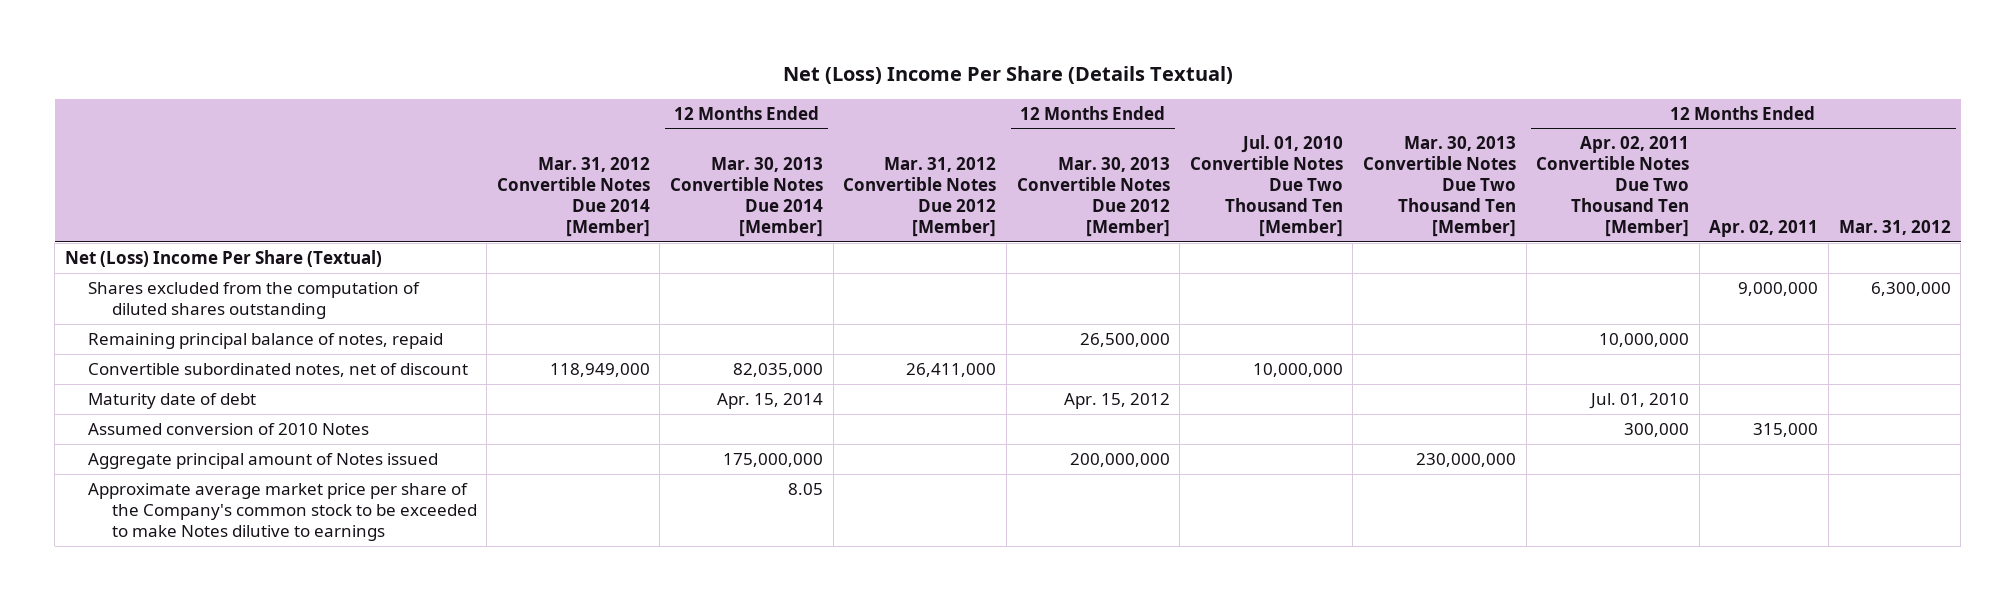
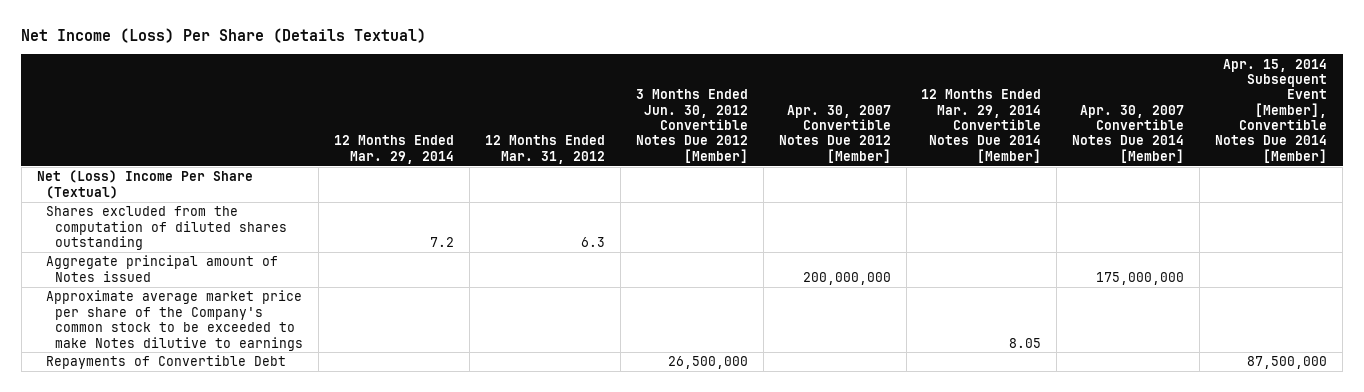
- Net (Loss) Income Per Share (Details Textual)
+ Net Income (Loss) Per Share (Details Textual)
- | Mar. 31, 2012 Convertible Notes Due 2014 [Member] | 12 Months Ended Mar. 30, 2013 Convertible Notes Due 2014 [Member] | Mar. 31, 2012 Convertible Notes Due 2012 [Member] | 12 Months Ended Mar. 30, 2013 Convertible Notes Due 2012 [Member] | Jul. 01, 2010 Convertible Notes Due Two Thousand Ten [Member] | Mar. 30, 2013 Convertible Notes Due Two Thousand Ten [Member] | 12 Months Ended Apr. 02, 2011 Convertible Notes Due Two Thousand Ten [Member] | 12 Months Ended Apr. 02, 2011 | 12 Months Ended Mar. 31, 2012
+ | 12 Months Ended Mar. 29, 2014 | 12 Months Ended Mar. 31, 2012 | 3 Months Ended Jun. 30, 2012 Convertible Notes Due 2012 [Member] | Apr. 30, 2007 Convertible Notes Due 2012 [Member] | 12 Months Ended Mar. 29, 2014 Convertible Notes Due 2014 [Member] | Apr. 30, 2007 Convertible Notes Due 2014 [Member] | Apr. 15, 2014 Subsequent Event [Member], Convertible Notes Due 2014 [Member]
- Shares excluded from the computation of diluted shares outstanding | | | | | | | | 9,000,000 | 6,300,000
- Remaining principal balance of notes, repaid | | | | 26,500,000 | | | 10,000,000 | |
- Convertible subordinated notes, net of discount | 118,949,000 | 82,035,000 | 26,411,000 | | 10,000,000 | | | |
- Maturity date of debt | | Apr. 15, 2014 | | Apr. 15, 2012 | | | Jul. 01, 2010 | |
- Assumed conversion of 2010 Notes | | | | | | | 300,000 | 315,000 |
+ Shares excluded from the computation of diluted shares outstanding | 7.2 | 6.3 | | | | |
+ Repayments of Convertible Debt | | | 26,500,000 | | | | 87,500,000

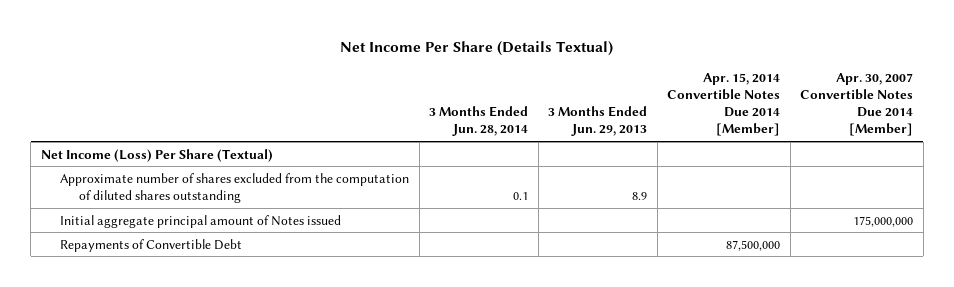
- Net Income (Loss) Per Share (Details Textual)
+ Net Income Per Share (Details Textual)
- | 12 Months Ended Mar. 29, 2014 | 12 Months Ended Mar. 31, 2012 | 3 Months Ended Jun. 30, 2012 Convertible Notes Due 2012 [Member] | Apr. 30, 2007 Convertible Notes Due 2012 [Member] | 12 Months Ended Mar. 29, 2014 Convertible Notes Due 2014 [Member] | Apr. 30, 2007 Convertible Notes Due 2014 [Member] | Apr. 15, 2014 Subsequent Event [Member], Convertible Notes Due 2014 [Member]
+ | 3 Months Ended Jun. 28, 2014 | 3 Months Ended Jun. 29, 2013 | Apr. 15, 2014 Convertible Notes Due 2014 [Member] | Apr. 30, 2007 Convertible Notes Due 2014 [Member]
- Net (Loss) Income Per Share (Textual)
- Shares excluded from the computation of diluted shares outstanding | 7.2 | 6.3 | | | | |
- Aggregate principal amount of Notes issued | | | | 200,000,000 | | 175,000,000 |
- Approximate average market price per share of the Company's common stock to be exceeded to make Notes dilutive to earnings | | | | | 8.05 | |
+ Net Income (Loss) Per Share (Textual)
+ Approximate number of shares excluded from the computation of diluted shares outstanding | 0.1 | 8.9 | |
+ Initial aggregate principal amount of Notes issued | | | | 175,000,000

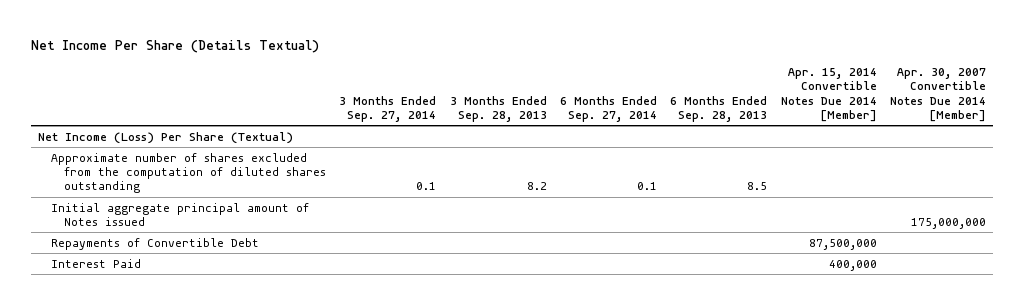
- | 3 Months Ended Jun. 28, 2014 | 3 Months Ended Jun. 29, 2013 | Apr. 15, 2014 Convertible Notes Due 2014 [Member] | Apr. 30, 2007 Convertible Notes Due 2014 [Member]
+ | 3 Months Ended Sep. 27, 2014 | 3 Months Ended Sep. 28, 2013 | 6 Months Ended Sep. 27, 2014 | 6 Months Ended Sep. 28, 2013 | Apr. 15, 2014 Convertible Notes Due 2014 [Member] | Apr. 30, 2007 Convertible Notes Due 2014 [Member]
+ Interest Paid | | | | | 400,000 |

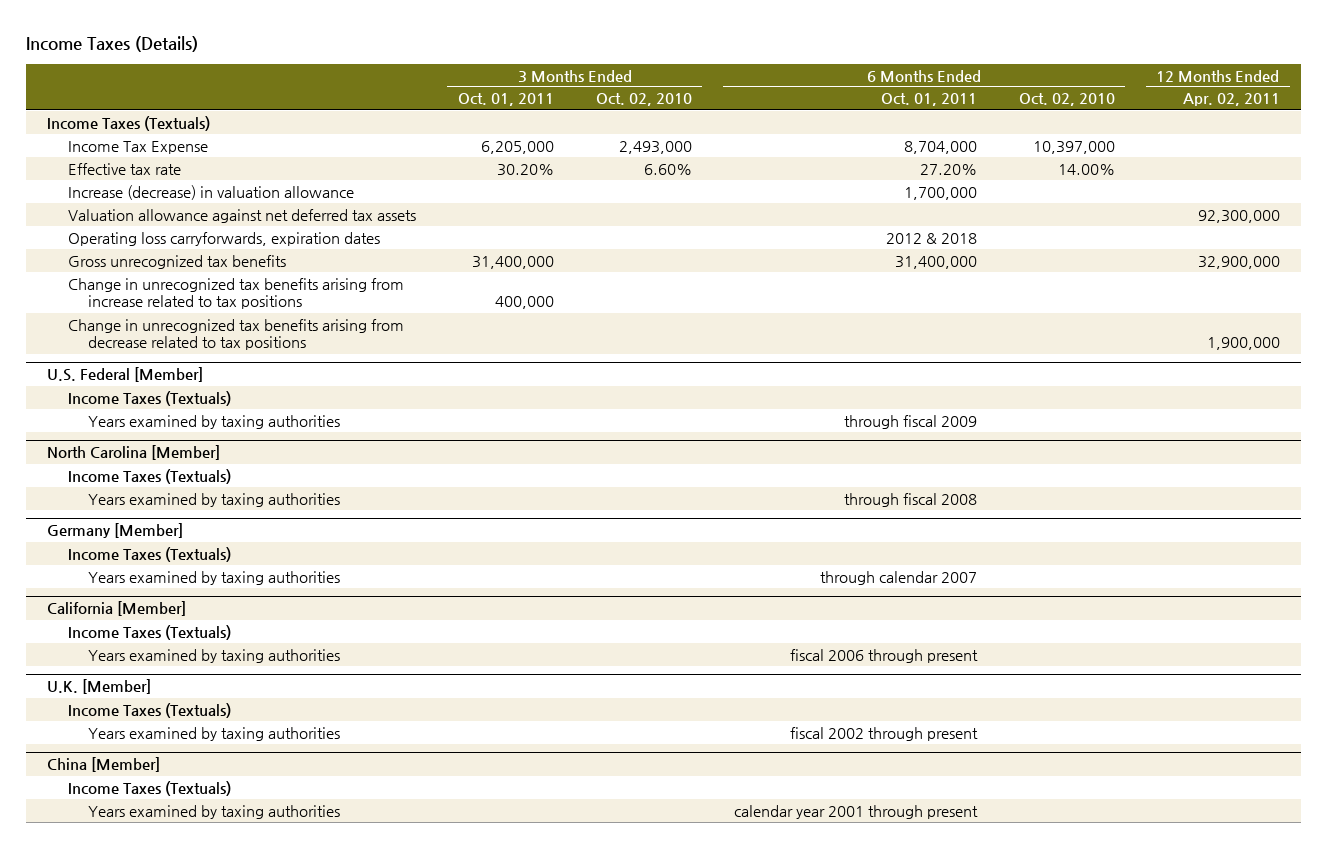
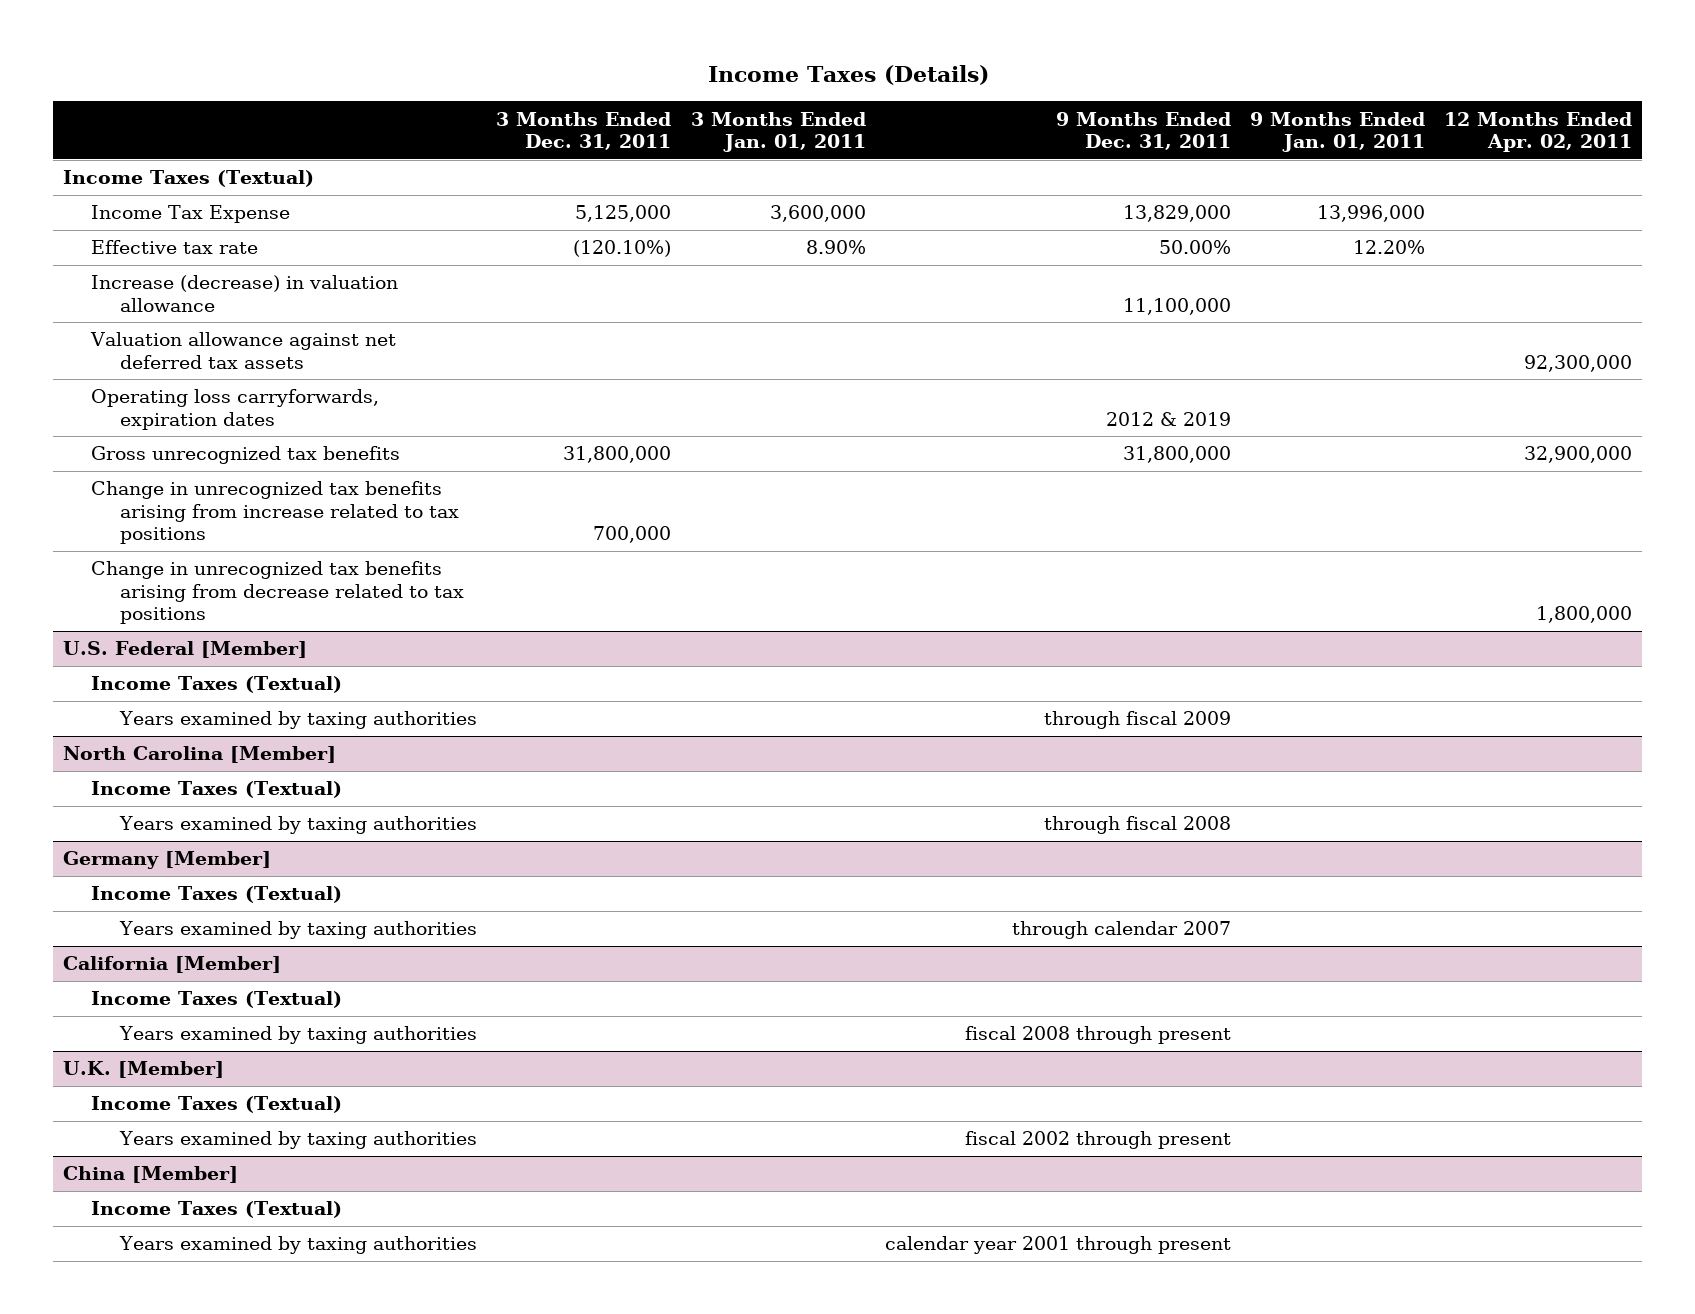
- | 3 Months Ended Oct. 01, 2011 | 3 Months Ended Oct. 02, 2010 | 6 Months Ended Oct. 01, 2011 | 6 Months Ended Oct. 02, 2010 | 12 Months Ended Apr. 02, 2011
+ | 3 Months Ended Dec. 31, 2011 | 3 Months Ended Jan. 01, 2011 | 9 Months Ended Dec. 31, 2011 | 9 Months Ended Jan. 01, 2011 | 12 Months Ended Apr. 02, 2011
- Income Taxes (Textuals)
+ Income Taxes (Textual)
- Change in unrecognized tax benefits arising from decrease related to tax positions | | | | | 1,900,000
+ Change in unrecognized tax benefits arising from decrease related to tax positions | | | | | 1,800,000
@ U.S. Federal [Member]
- Income Taxes (Textuals)
+ Income Taxes (Textual)
@ North Carolina [Member]
- Income Taxes (Textuals)
+ Income Taxes (Textual)
@ Germany [Member]
- Income Taxes (Textuals)
+ Income Taxes (Textual)
@ California [Member]
- Income Taxes (Textuals)
+ Income Taxes (Textual)
@ U.K. [Member]
- Income Taxes (Textuals)
+ Income Taxes (Textual)
@ China [Member]
- Income Taxes (Textuals)
+ Income Taxes (Textual)

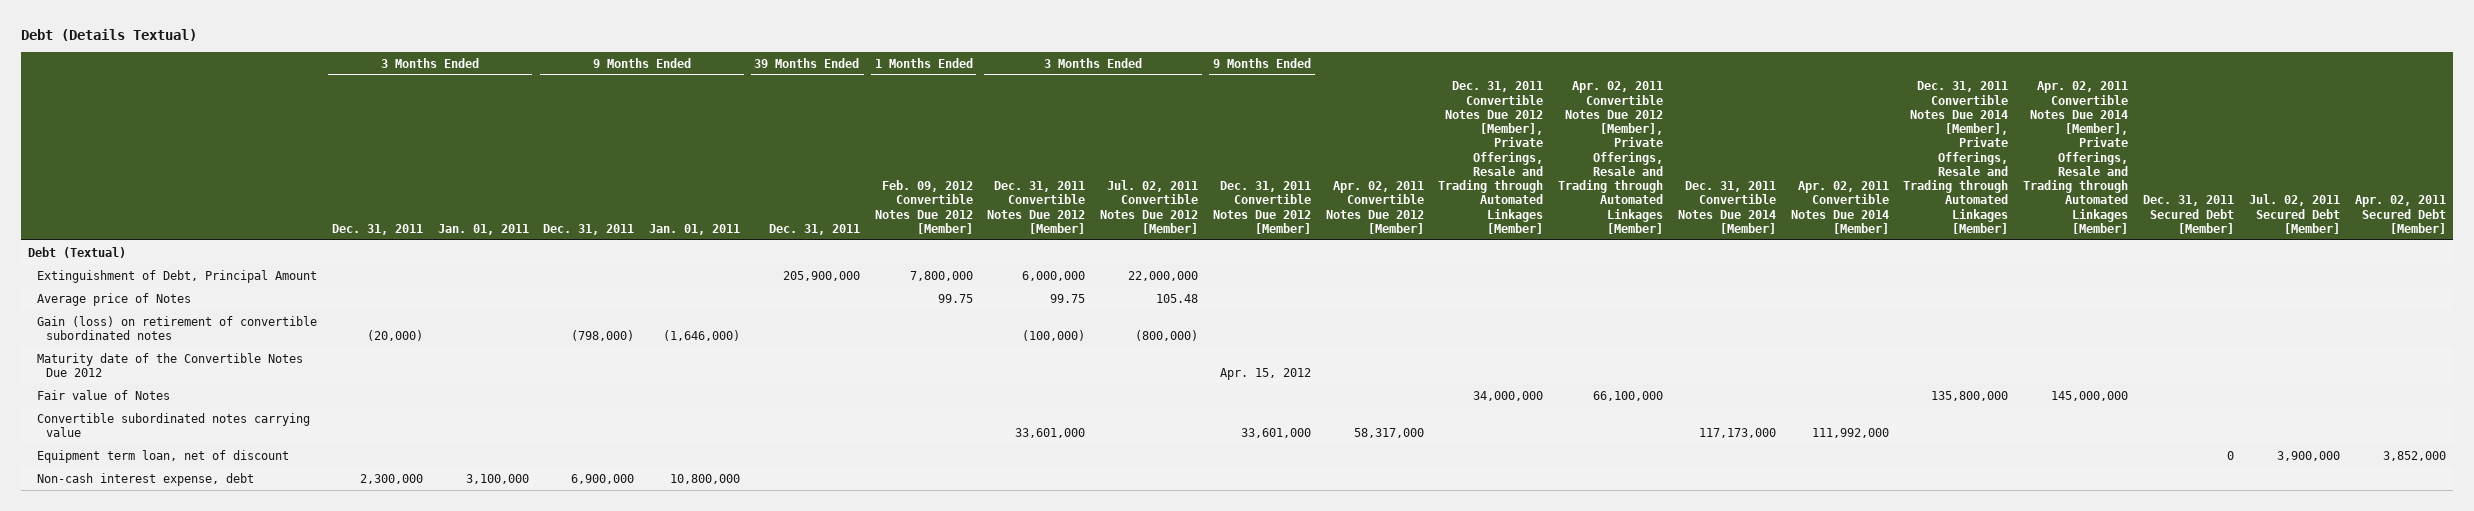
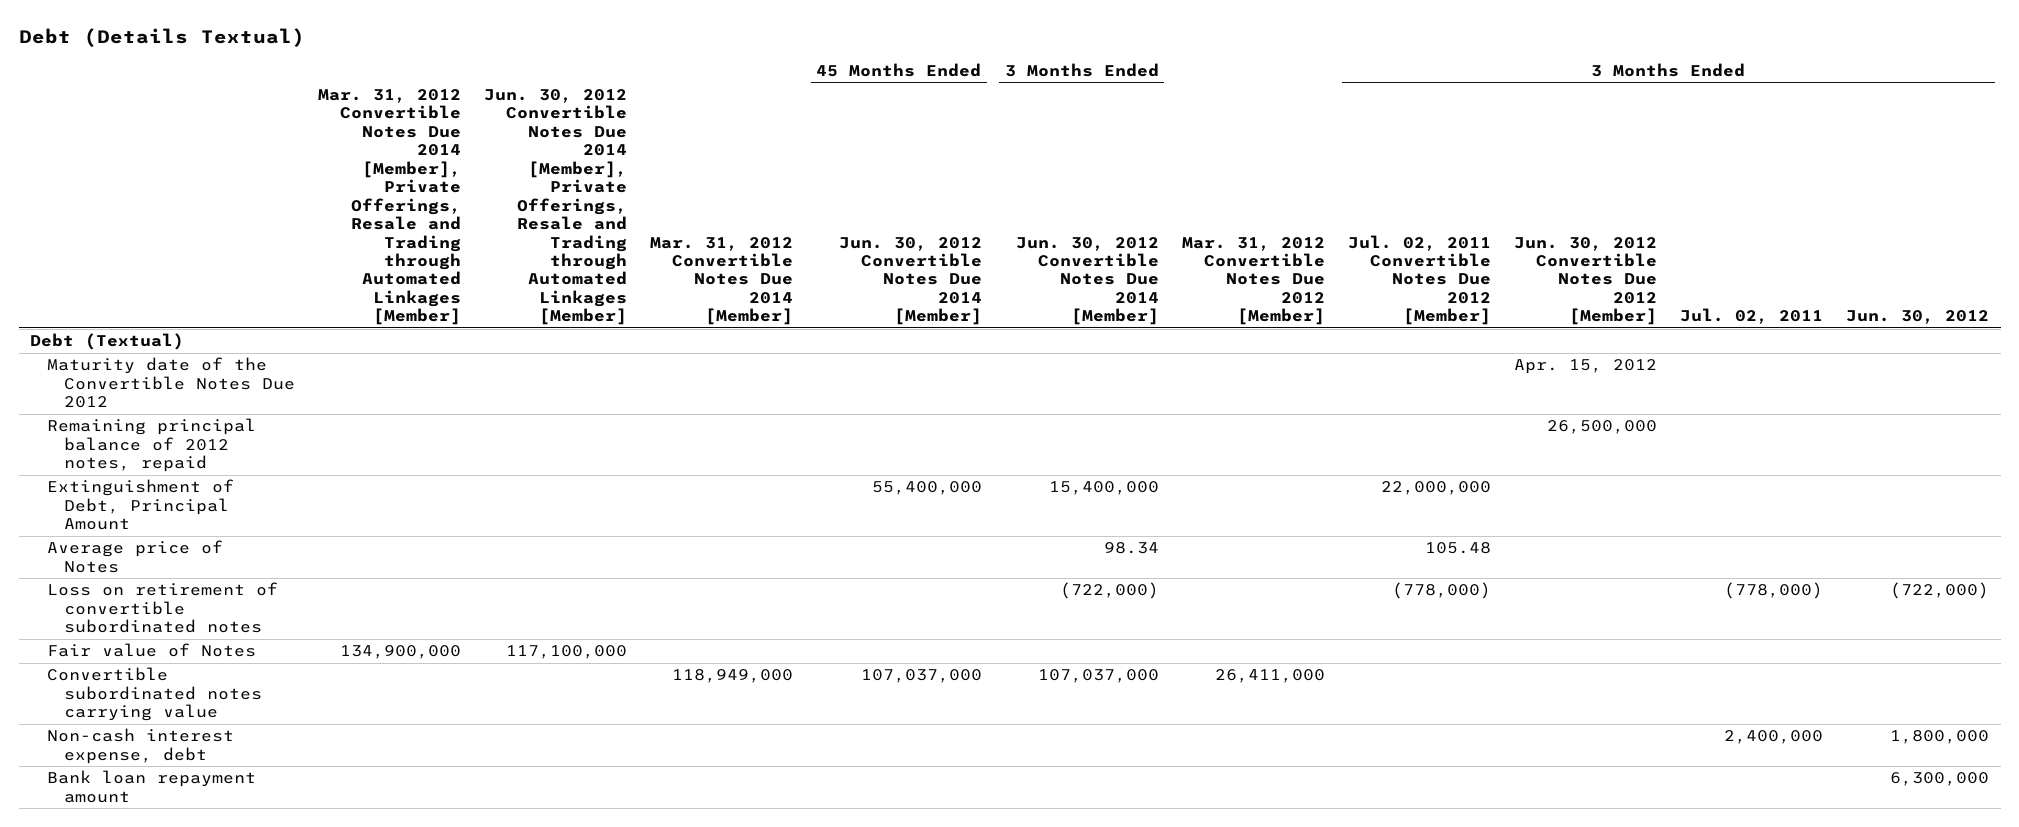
- | 3 Months Ended Dec. 31, 2011 | 3 Months Ended Jan. 01, 2011 | 9 Months Ended Dec. 31, 2011 | 9 Months Ended Jan. 01, 2011 | 39 Months Ended Dec. 31, 2011 | 1 Months Ended Feb. 09, 2012 Convertible Notes Due 2012 [Member] | 3 Months Ended Dec. 31, 2011 Convertible Notes Due 2012 [Member] | 3 Months Ended Jul. 02, 2011 Convertible Notes Due 2012 [Member] | 9 Months Ended Dec. 31, 2011 Convertible Notes Due 2012 [Member] | Apr. 02, 2011 Convertible Notes Due 2012 [Member] | Dec. 31, 2011 Convertible Notes Due 2012 [Member], Private Offerings, Resale and Trading through Automated Linkages [Member] | Apr. 02, 2011 Convertible Notes Due 2012 [Member], Private Offerings, Resale and Trading through Automated Linkages [Member] | Dec. 31, 2011 Convertible Notes Due 2014 [Member] | Apr. 02, 2011 Convertible Notes Due 2014 [Member] | Dec. 31, 2011 Convertible Notes Due 2014 [Member], Private Offerings, Resale and Trading through Automated Linkages [Member] | Apr. 02, 2011 Convertible Notes Due 2014 [Member], Private Offerings, Resale and Trading through Automated Linkages [Member] | Dec. 31, 2011 Secured Debt [Member] | Jul. 02, 2011 Secured Debt [Member] | Apr. 02, 2011 Secured Debt [Member]
+ | Mar. 31, 2012 Convertible Notes Due 2014 [Member], Private Offerings, Resale and Trading through Automated Linkages [Member] | Jun. 30, 2012 Convertible Notes Due 2014 [Member], Private Offerings, Resale and Trading through Automated Linkages [Member] | Mar. 31, 2012 Convertible Notes Due 2014 [Member] | 45 Months Ended Jun. 30, 2012 Convertible Notes Due 2014 [Member] | 3 Months Ended Jun. 30, 2012 Convertible Notes Due 2014 [Member] | Mar. 31, 2012 Convertible Notes Due 2012 [Member] | 3 Months Ended Jul. 02, 2011 Convertible Notes Due 2012 [Member] | 3 Months Ended Jun. 30, 2012 Convertible Notes Due 2012 [Member] | 3 Months Ended Jul. 02, 2011 | 3 Months Ended Jun. 30, 2012
moved up: Maturity date of the Convertible Notes Due 2012 | | | | | | | | Apr. 15, 2012 | |
+ Remaining principal balance of 2012 notes, repaid | | | | | | | | 26,500,000 | |
- Gain (loss) on retirement of convertible subordinated notes | (20,000) | | (798,000) | (1,646,000) | | | (100,000) | (800,000) | | | | | | | | | | |
+ Loss on retirement of convertible subordinated notes | | | | | (722,000) | | (778,000) | | (778,000) | (722,000)
- Equipment term loan, net of discount | | | | | | | | | | | | | | | | | 0 | 3,900,000 | 3,852,000
+ Bank loan repayment amount | | | | | | | | | | 6,300,000

